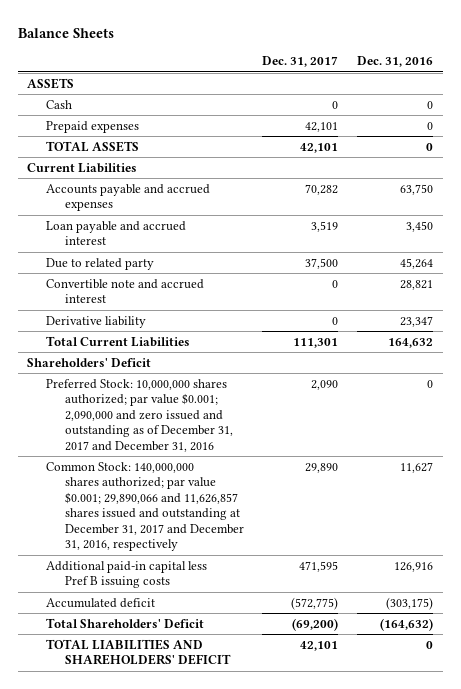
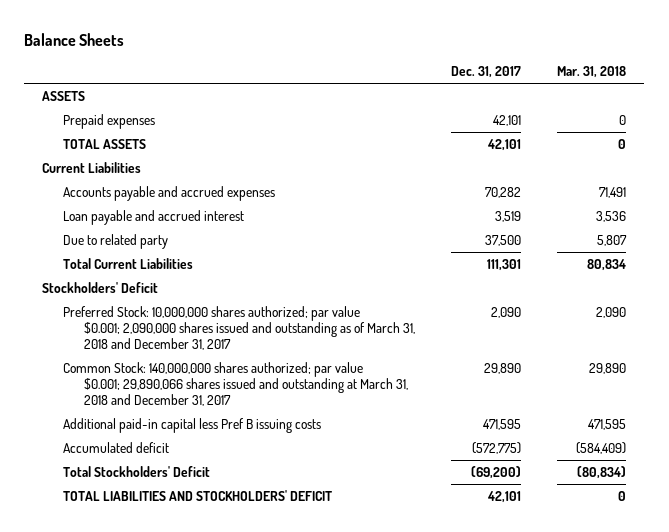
- | Dec. 31, 2017 | Dec. 31, 2016
+ | Dec. 31, 2017 | Mar. 31, 2018
- Cash | 0 | 0
- Convertible note and accrued interest | 0 | 28,821
- Derivative liability | 0 | 23,347
- Shareholders' Deficit
- Preferred Stock: 10,000,000 shares authorized; par value $0.001; 2,090,000 and zero issued and outstanding as of December 31, 2017 and December 31, 2016 | 2,090 | 0
- Common Stock: 140,000,000 shares authorized; par value $0.001; 29,890,066 and 11,626,857 shares issued and outstanding at December 31, 2017 and December 31, 2016, respectively | 29,890 | 11,627
+ Stockholders' Deficit
+ Preferred Stock: 10,000,000 shares authorized; par value $0.001; 2,090,000 shares issued and outstanding as of March 31, 2018 and December 31, 2017 | 2,090 | 2,090
+ Common Stock: 140,000,000 shares authorized; par value $0.001; 29,890,066 shares issued and outstanding at March 31, 2018 and December 31, 2017 | 29,890 | 29,890
- Total Shareholders' Deficit | (69,200) | (164,632)
- TOTAL LIABILITIES AND SHAREHOLDERS' DEFICIT | 42,101 | 0
+ Total Stockholders' Deficit | (69,200) | (80,834)
+ TOTAL LIABILITIES AND STOCKHOLDERS' DEFICIT | 42,101 | 0

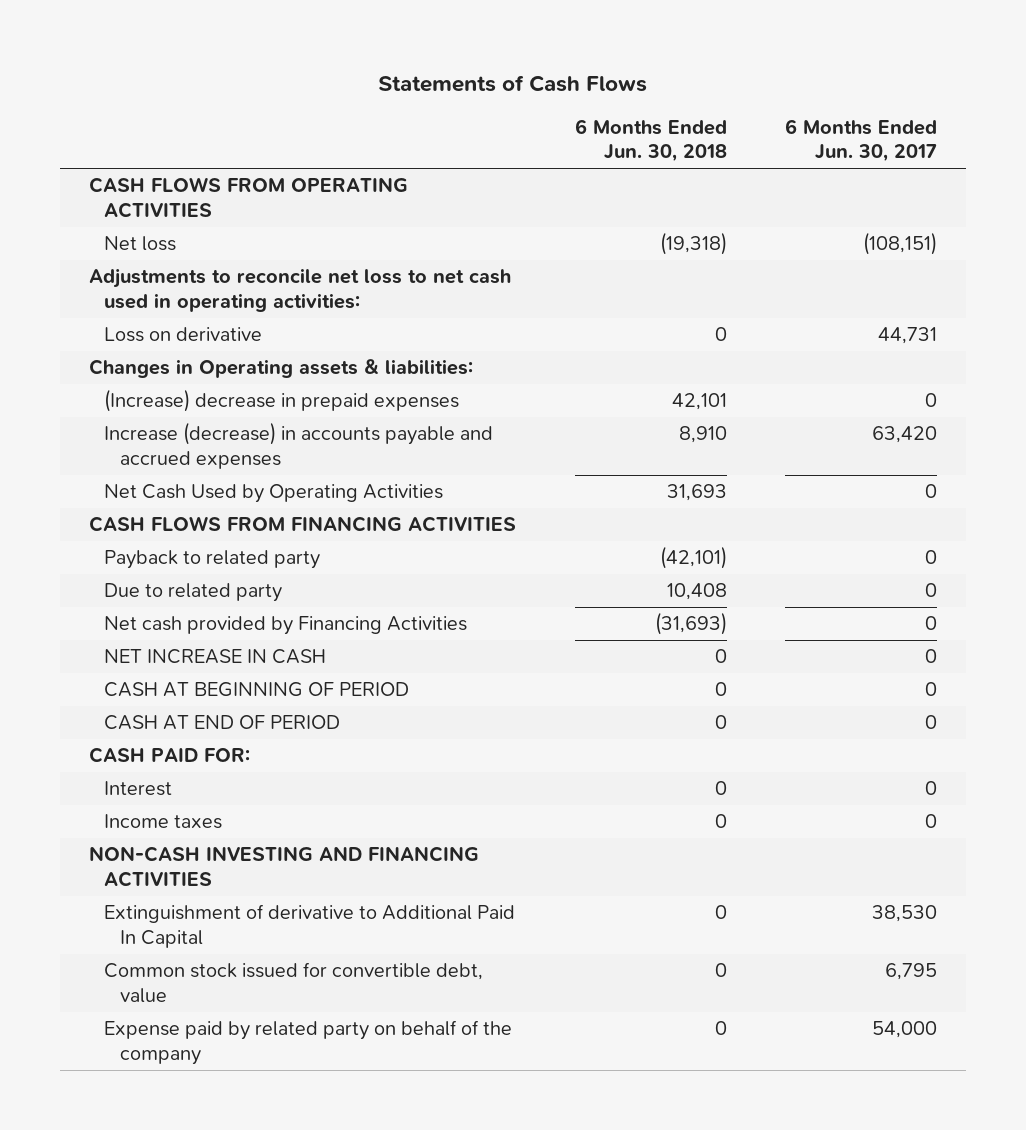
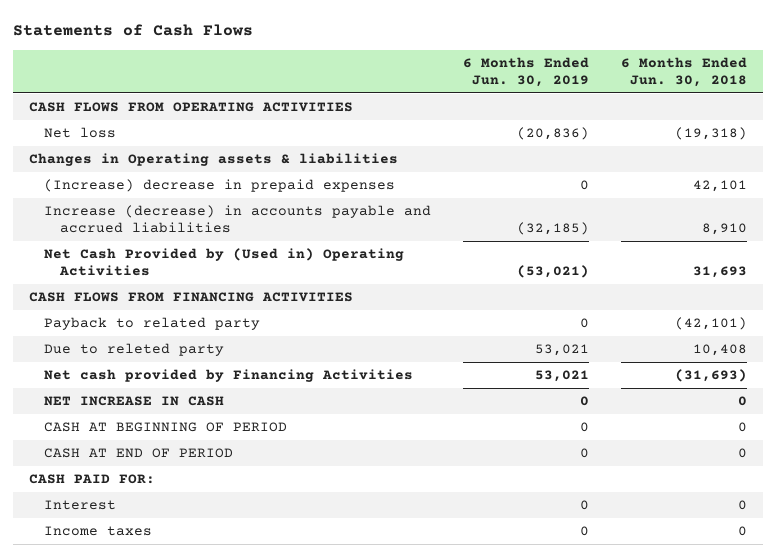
- | 6 Months Ended Jun. 30, 2018 | 6 Months Ended Jun. 30, 2017
+ | 6 Months Ended Jun. 30, 2019 | 6 Months Ended Jun. 30, 2018
- Adjustments to reconcile net loss to net cash used in operating activities:
- Loss on derivative | 0 | 44,731
- Changes in Operating assets & liabilities:
+ Changes in Operating assets & liabilities
- Increase (decrease) in accounts payable and accrued expenses | 8,910 | 63,420
- Net Cash Used by Operating Activities | 31,693 | 0
+ Increase (decrease) in accounts payable and accrued liabilities | (32,185) | 8,910
+ Net Cash Provided by (Used in) Operating Activities | (53,021) | 31,693
- Due to related party | 10,408 | 0
+ Due to releted party | 53,021 | 10,408
- NON-CASH INVESTING AND FINANCING ACTIVITIES
- Extinguishment of derivative to Additional Paid In Capital | 0 | 38,530
- Common stock issued for convertible debt, value | 0 | 6,795
- Expense paid by related party on behalf of the company | 0 | 54,000

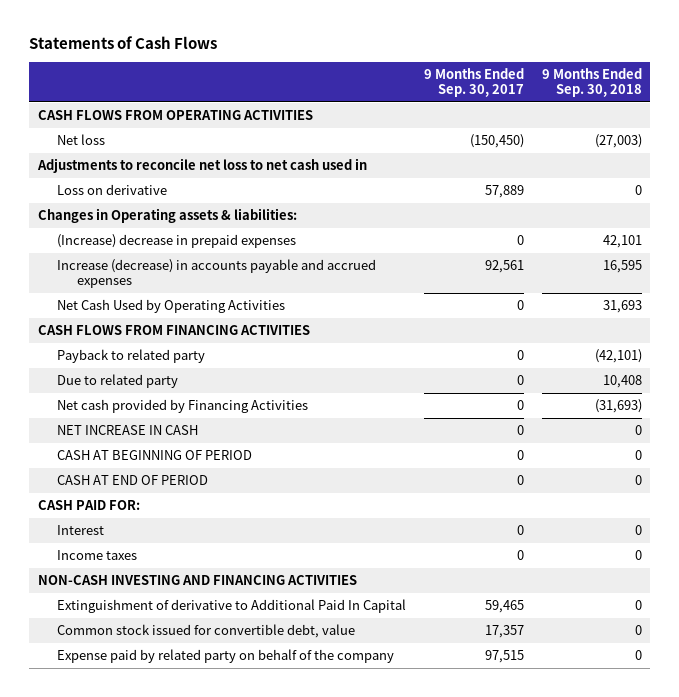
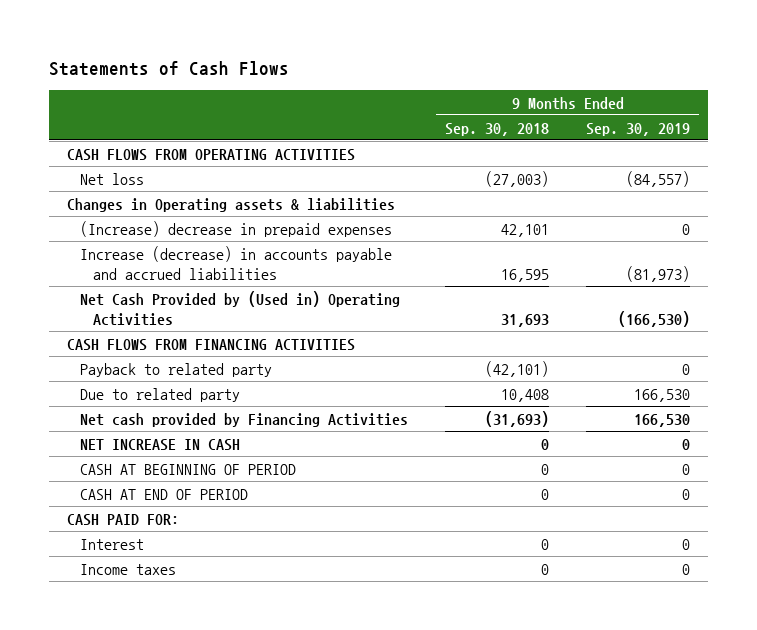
- | 9 Months Ended Sep. 30, 2017 | 9 Months Ended Sep. 30, 2018
+ | 9 Months Ended Sep. 30, 2018 | 9 Months Ended Sep. 30, 2019
- Adjustments to reconcile net loss to net cash used in
- Loss on derivative | 57,889 | 0
- Changes in Operating assets & liabilities:
+ Changes in Operating assets & liabilities
- Increase (decrease) in accounts payable and accrued expenses | 92,561 | 16,595
- Net Cash Used by Operating Activities | 0 | 31,693
+ Increase (decrease) in accounts payable and accrued liabilities | 16,595 | (81,973)
+ Net Cash Provided by (Used in) Operating Activities | 31,693 | (166,530)
- NON-CASH INVESTING AND FINANCING ACTIVITIES
- Extinguishment of derivative to Additional Paid In Capital | 59,465 | 0
- Common stock issued for convertible debt, value | 17,357 | 0
- Expense paid by related party on behalf of the company | 97,515 | 0

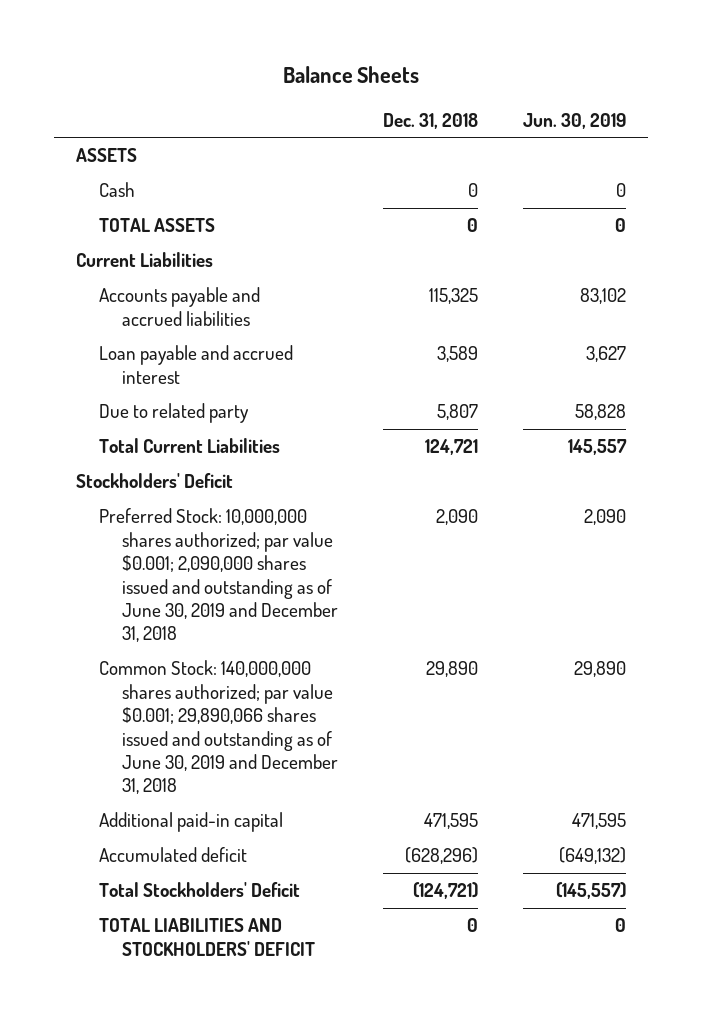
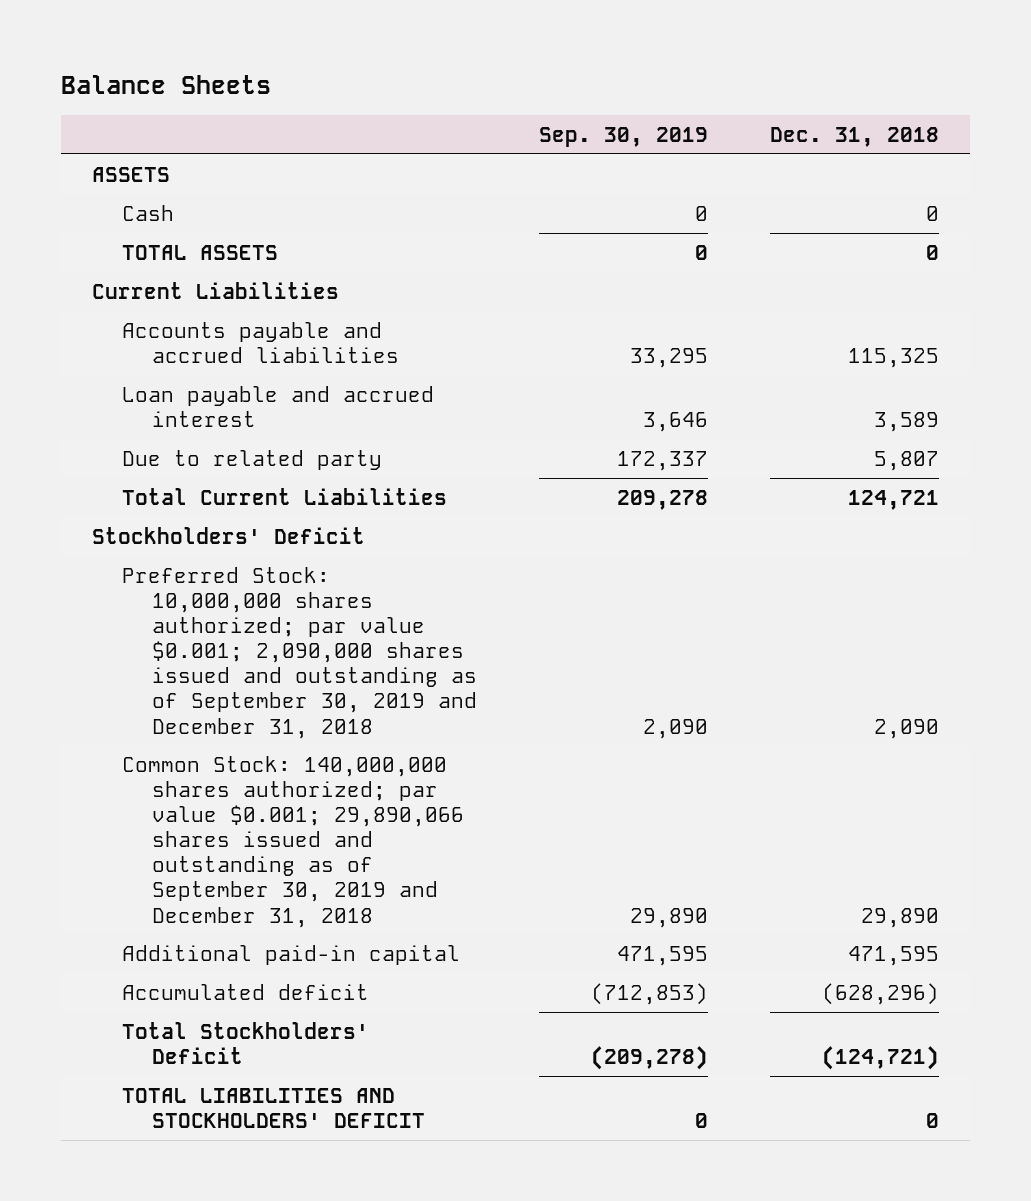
- | Dec. 31, 2018 | Jun. 30, 2019
+ | Sep. 30, 2019 | Dec. 31, 2018
- Preferred Stock: 10,000,000 shares authorized; par value $0.001; 2,090,000 shares issued and outstanding as of June 30, 2019 and December 31, 2018 | 2,090 | 2,090
- Common Stock: 140,000,000 shares authorized; par value $0.001; 29,890,066 shares issued and outstanding as of June 30, 2019 and December 31, 2018 | 29,890 | 29,890
+ Preferred Stock: 10,000,000 shares authorized; par value $0.001; 2,090,000 shares issued and outstanding as of September 30, 2019 and December 31, 2018 | 2,090 | 2,090
+ Common Stock: 140,000,000 shares authorized; par value $0.001; 29,890,066 shares issued and outstanding as of September 30, 2019 and December 31, 2018 | 29,890 | 29,890

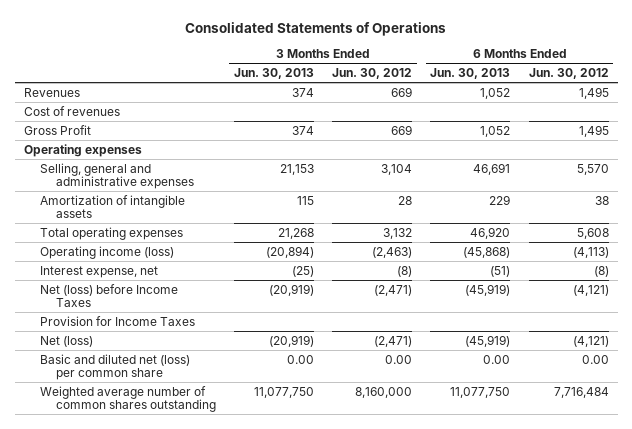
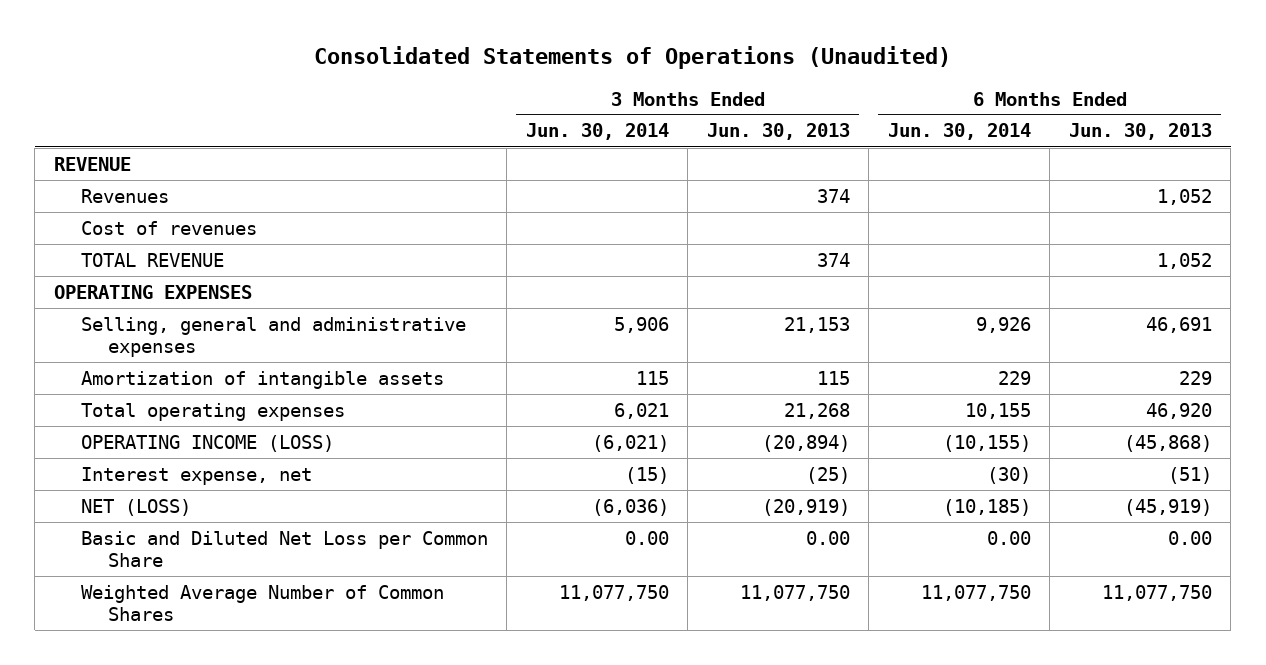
- Consolidated Statements of Operations
+ Consolidated Statements of Operations (Unaudited)
- | 3 Months Ended Jun. 30, 2013 | 3 Months Ended Jun. 30, 2012 | 6 Months Ended Jun. 30, 2013 | 6 Months Ended Jun. 30, 2012
+ | 3 Months Ended Jun. 30, 2014 | 3 Months Ended Jun. 30, 2013 | 6 Months Ended Jun. 30, 2014 | 6 Months Ended Jun. 30, 2013
+ REVENUE
- Gross Profit | 374 | 669 | 1,052 | 1,495
- Operating expenses
+ TOTAL REVENUE | | 374 | | 1,052
+ OPERATING EXPENSES
- Operating income (loss) | (20,894) | (2,463) | (45,868) | (4,113)
+ OPERATING INCOME (LOSS) | (6,021) | (20,894) | (10,155) | (45,868)
- Net (loss) before Income Taxes | (20,919) | (2,471) | (45,919) | (4,121)
- Provision for Income Taxes
- Net (loss) | (20,919) | (2,471) | (45,919) | (4,121)
- Basic and diluted net (loss) per common share | 0.00 | 0.00 | 0.00 | 0.00
- Weighted average number of common shares outstanding | 11,077,750 | 8,160,000 | 11,077,750 | 7,716,484
+ NET (LOSS) | (6,036) | (20,919) | (10,185) | (45,919)
+ Basic and Diluted Net Loss per Common Share | 0.00 | 0.00 | 0.00 | 0.00
+ Weighted Average Number of Common Shares | 11,077,750 | 11,077,750 | 11,077,750 | 11,077,750

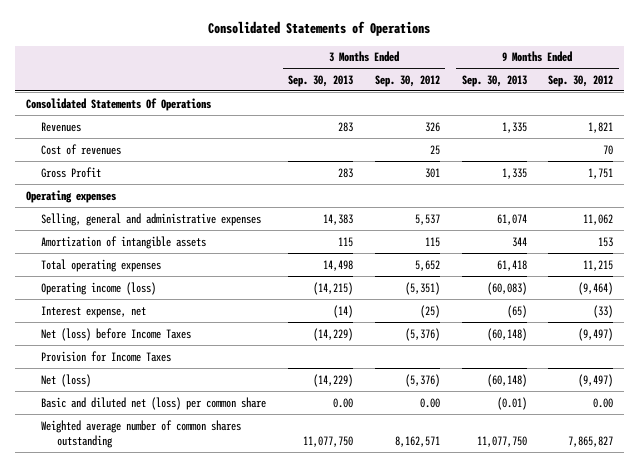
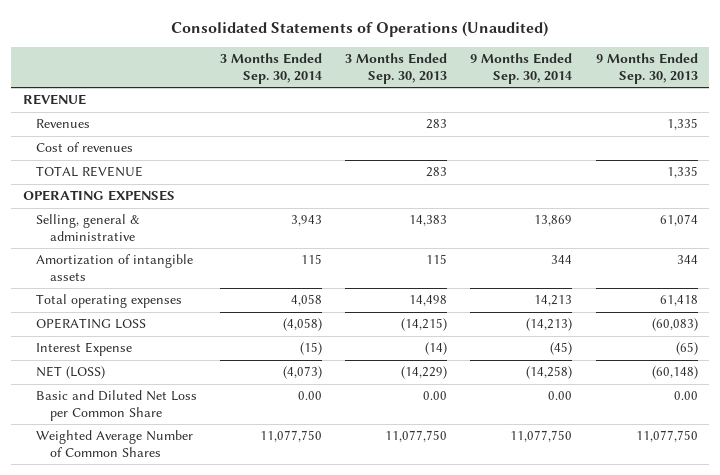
- Consolidated Statements of Operations
+ Consolidated Statements of Operations (Unaudited)
- | 3 Months Ended Sep. 30, 2013 | 3 Months Ended Sep. 30, 2012 | 9 Months Ended Sep. 30, 2013 | 9 Months Ended Sep. 30, 2012
+ | 3 Months Ended Sep. 30, 2014 | 3 Months Ended Sep. 30, 2013 | 9 Months Ended Sep. 30, 2014 | 9 Months Ended Sep. 30, 2013
- Consolidated Statements Of Operations
+ REVENUE
- Gross Profit | 283 | 301 | 1,335 | 1,751
- Operating expenses
- Selling, general and administrative expenses | 14,383 | 5,537 | 61,074 | 11,062
+ TOTAL REVENUE | | 283 | | 1,335
+ OPERATING EXPENSES
+ Selling, general & administrative | 3,943 | 14,383 | 13,869 | 61,074
- Operating income (loss) | (14,215) | (5,351) | (60,083) | (9,464)
- Interest expense, net | (14) | (25) | (65) | (33)
- Net (loss) before Income Taxes | (14,229) | (5,376) | (60,148) | (9,497)
- Provision for Income Taxes
- Net (loss) | (14,229) | (5,376) | (60,148) | (9,497)
- Basic and diluted net (loss) per common share | 0.00 | 0.00 | (0.01) | 0.00
- Weighted average number of common shares outstanding | 11,077,750 | 8,162,571 | 11,077,750 | 7,865,827
+ OPERATING LOSS | (4,058) | (14,215) | (14,213) | (60,083)
+ Interest Expense | (15) | (14) | (45) | (65)
+ NET (LOSS) | (4,073) | (14,229) | (14,258) | (60,148)
+ Basic and Diluted Net Loss per Common Share | 0.00 | 0.00 | 0.00 | 0.00
+ Weighted Average Number of Common Shares | 11,077,750 | 11,077,750 | 11,077,750 | 11,077,750

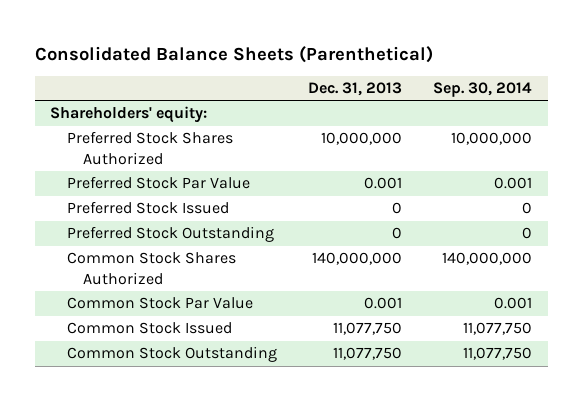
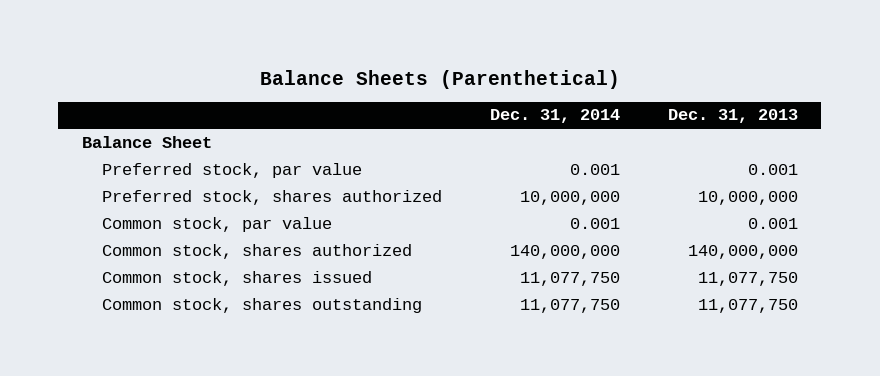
- Consolidated Balance Sheets (Parenthetical)
+ Balance Sheets (Parenthetical)
- | Dec. 31, 2013 | Sep. 30, 2014
+ | Dec. 31, 2014 | Dec. 31, 2013
- Shareholders' equity:
- Preferred Stock Shares Authorized | 10,000,000 | 10,000,000
- Preferred Stock Par Value | 0.001 | 0.001
- Preferred Stock Issued | 0 | 0
- Preferred Stock Outstanding | 0 | 0
- Common Stock Shares Authorized | 140,000,000 | 140,000,000
- Common Stock Par Value | 0.001 | 0.001
- Common Stock Issued | 11,077,750 | 11,077,750
- Common Stock Outstanding | 11,077,750 | 11,077,750
+ Balance Sheet
+ Preferred stock, par value | 0.001 | 0.001
+ Preferred stock, shares authorized | 10,000,000 | 10,000,000
+ Common stock, par value | 0.001 | 0.001
+ Common stock, shares authorized | 140,000,000 | 140,000,000
+ Common stock, shares issued | 11,077,750 | 11,077,750
+ Common stock, shares outstanding | 11,077,750 | 11,077,750

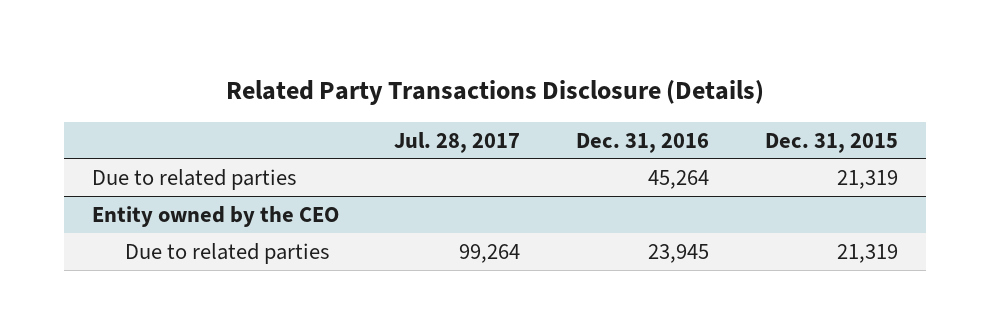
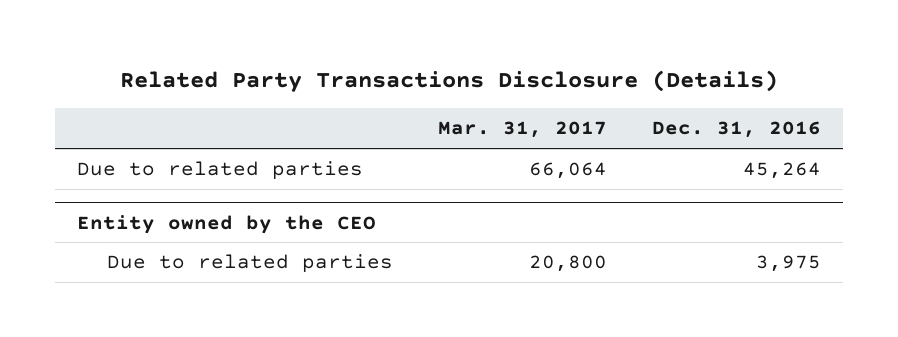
- | Jul. 28, 2017 | Dec. 31, 2016 | Dec. 31, 2015
+ | Mar. 31, 2017 | Dec. 31, 2016
@ Entity owned by the CEO
- Due to related parties | 99,264 | 23,945 | 21,319
+ Due to related parties | 20,800 | 3,975

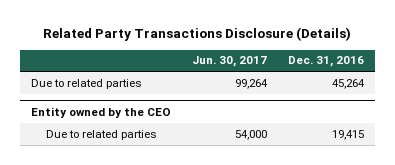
- | Mar. 31, 2017 | Dec. 31, 2016
+ | Jun. 30, 2017 | Dec. 31, 2016
@ Entity owned by the CEO
- Due to related parties | 20,800 | 3,975
+ Due to related parties | 54,000 | 19,415

